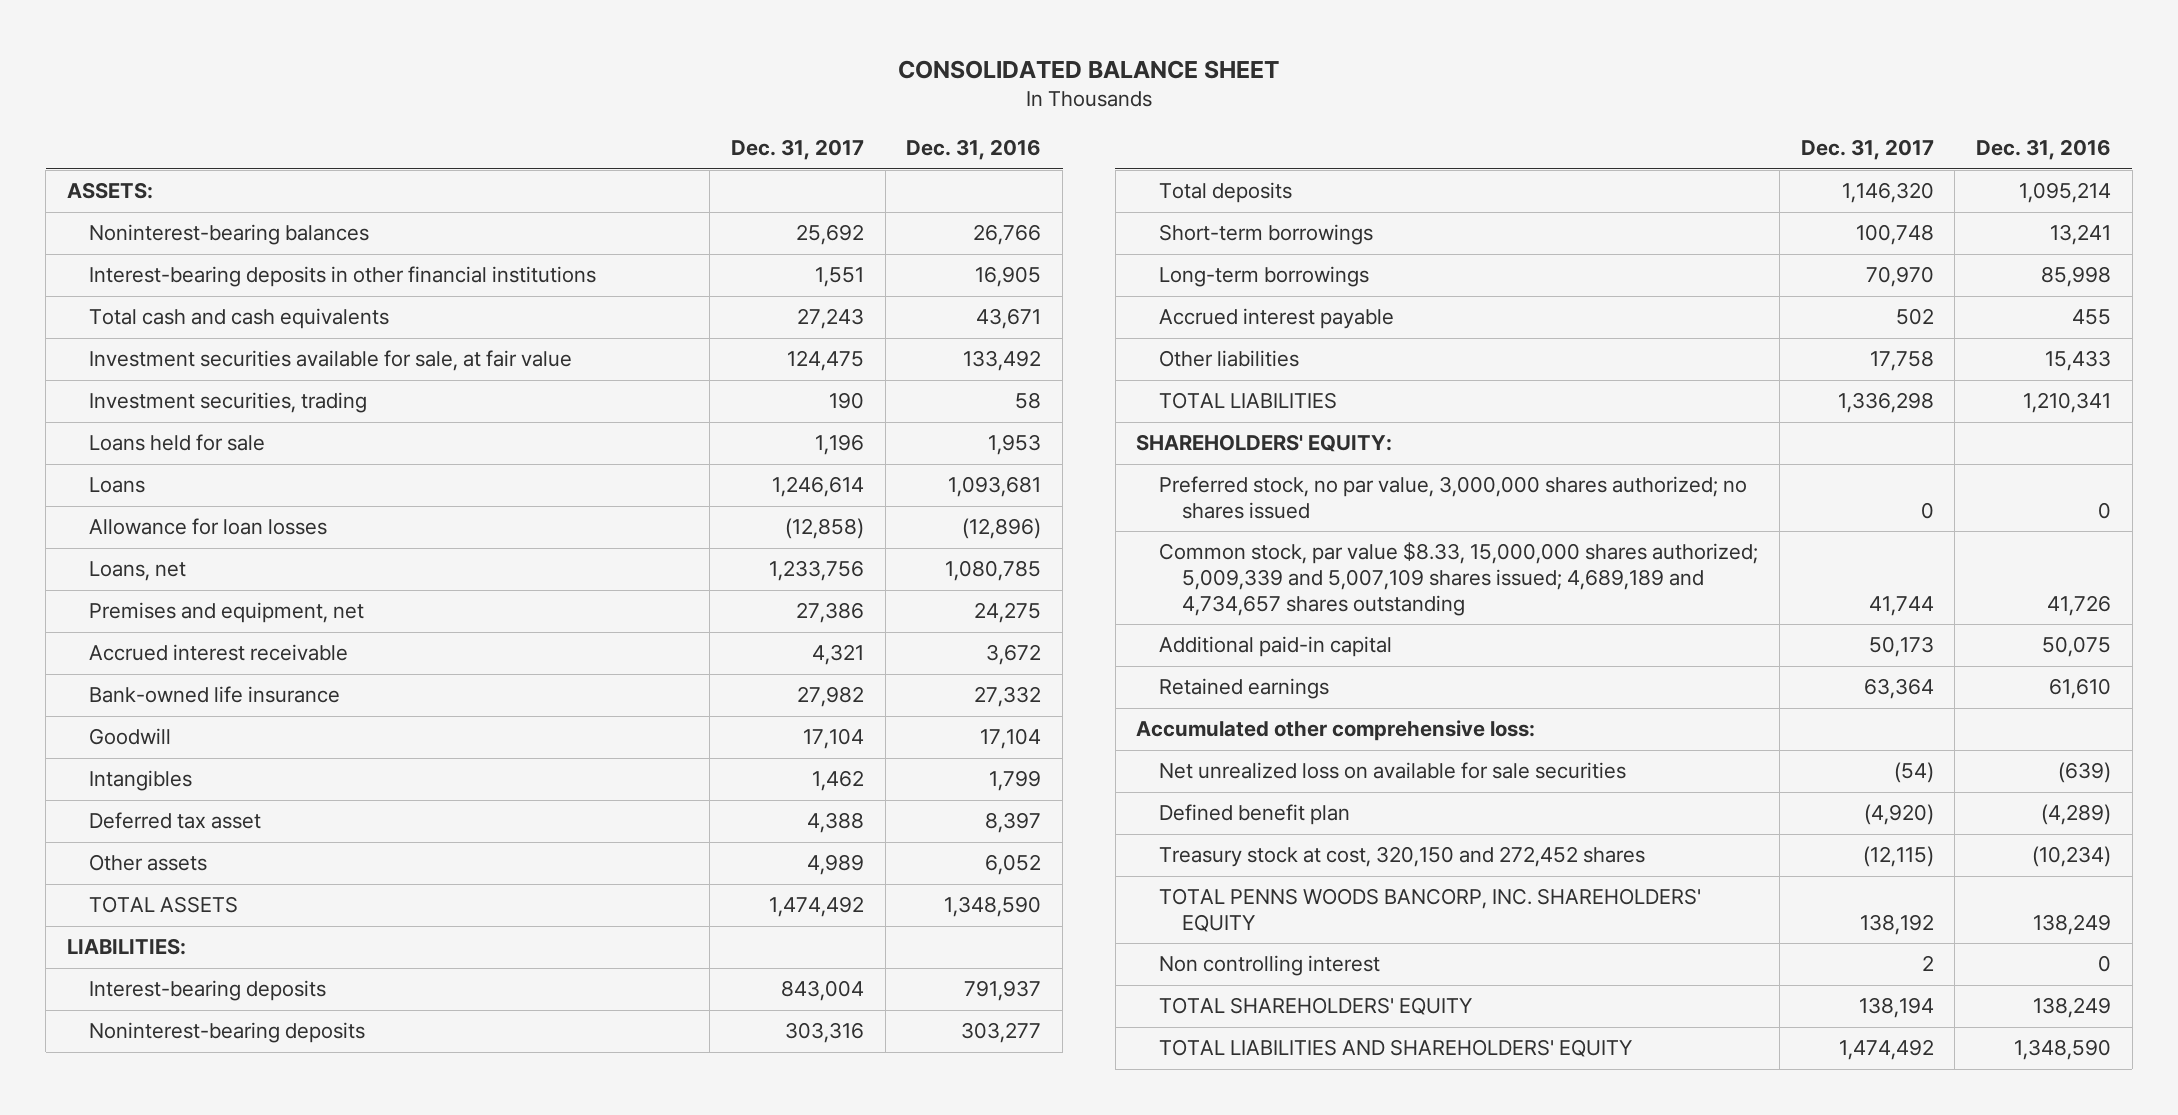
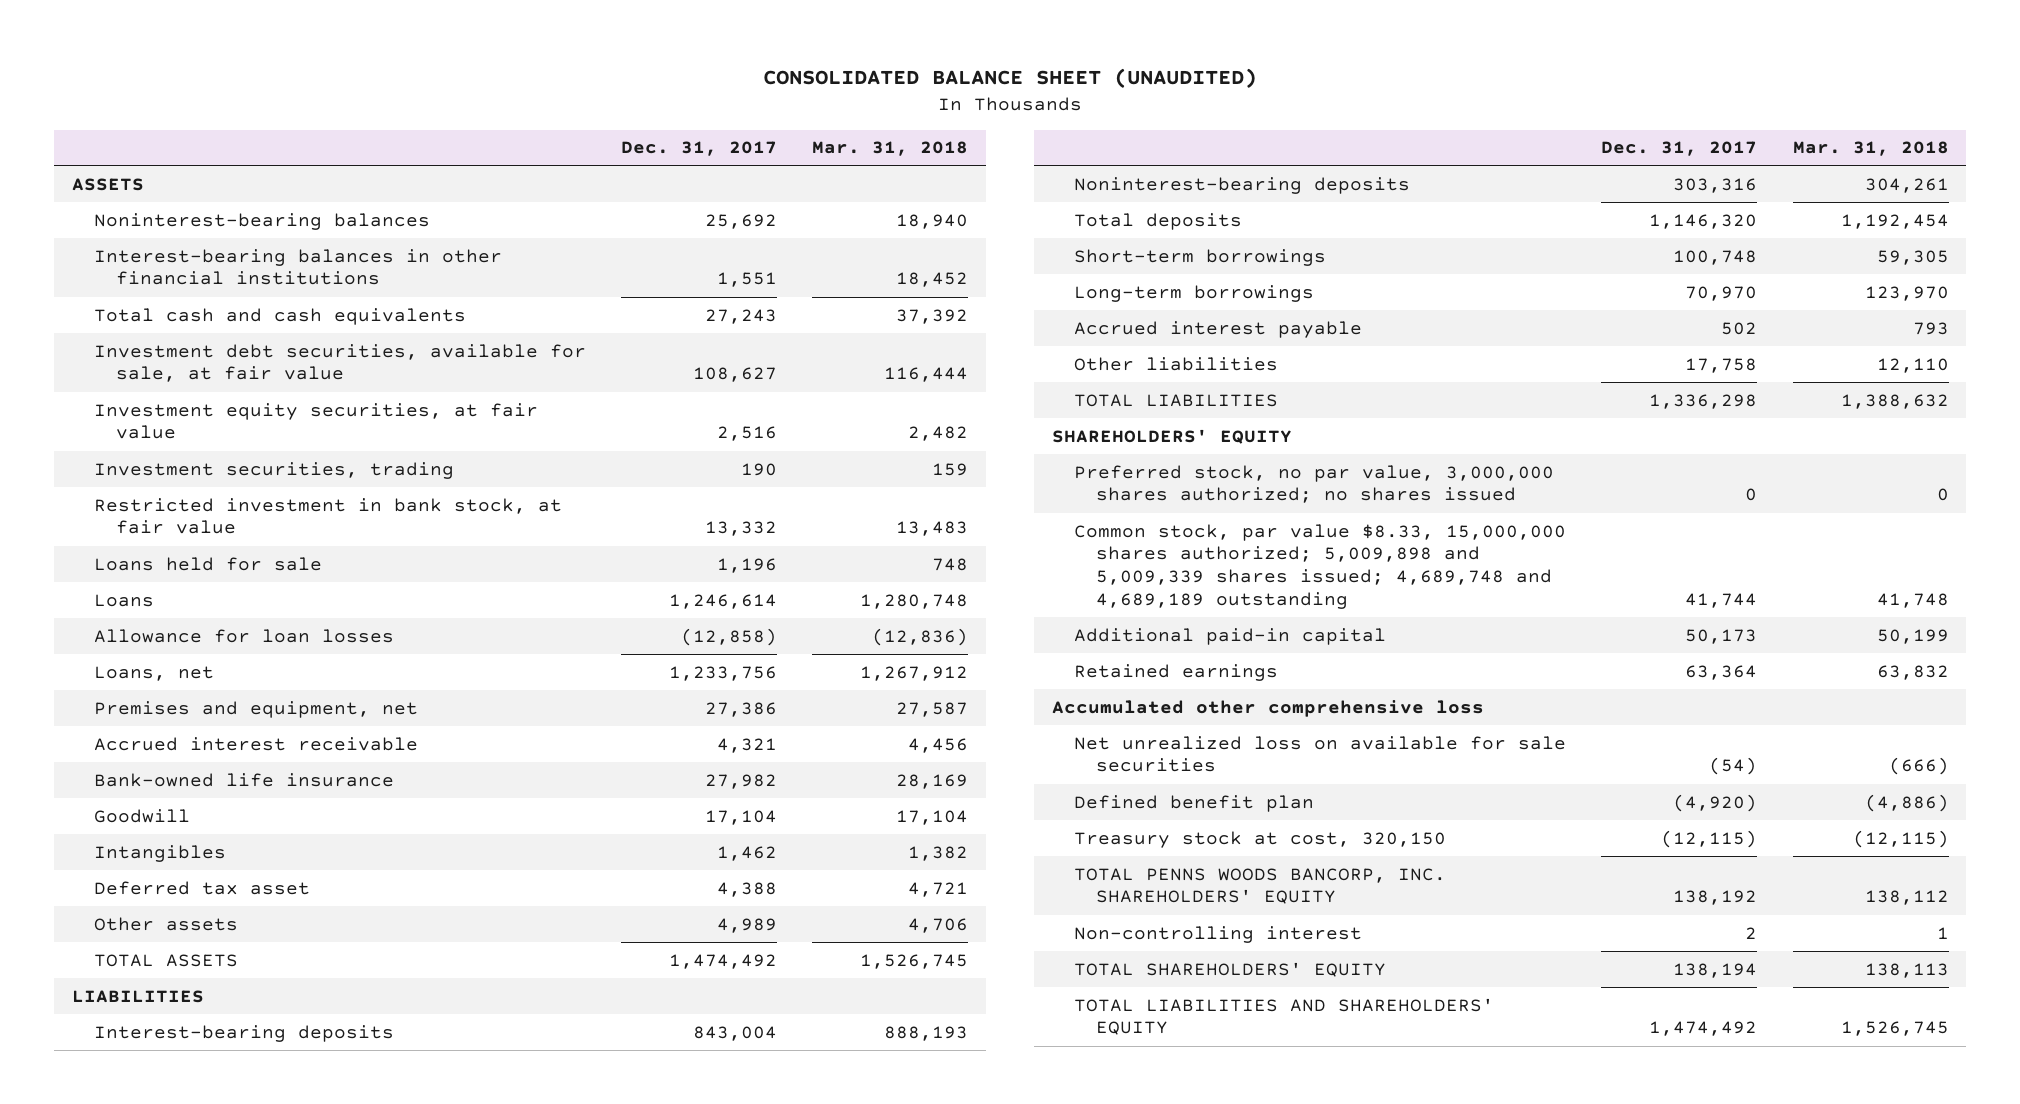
- CONSOLIDATED BALANCE SHEET
+ CONSOLIDATED BALANCE SHEET (UNAUDITED)
- | Dec. 31, 2017 | Dec. 31, 2016
+ | Dec. 31, 2017 | Mar. 31, 2018
- ASSETS:
+ ASSETS
- Interest-bearing deposits in other financial institutions | 1,551 | 16,905
+ Interest-bearing balances in other financial institutions | 1,551 | 18,452
- Investment securities available for sale, at fair value | 124,475 | 133,492
+ Investment debt securities, available for sale, at fair value | 108,627 | 116,444
+ Investment equity securities, at fair value | 2,516 | 2,482
+ Restricted investment in bank stock, at fair value | 13,332 | 13,483
- LIABILITIES:
+ LIABILITIES
- SHAREHOLDERS' EQUITY:
+ SHAREHOLDERS' EQUITY
- Common stock, par value $8.33, 15,000,000 shares authorized; 5,009,339 and 5,007,109 shares issued; 4,689,189 and 4,734,657 shares outstanding | 41,744 | 41,726
+ Common stock, par value $8.33, 15,000,000 shares authorized; 5,009,898 and 5,009,339 shares issued; 4,689,748 and 4,689,189 outstanding | 41,744 | 41,748
- Accumulated other comprehensive loss:
+ Accumulated other comprehensive loss
- Treasury stock at cost, 320,150 and 272,452 shares | (12,115) | (10,234)
+ Treasury stock at cost, 320,150 | (12,115) | (12,115)
- Non controlling interest | 2 | 0
+ Non-controlling interest | 2 | 1

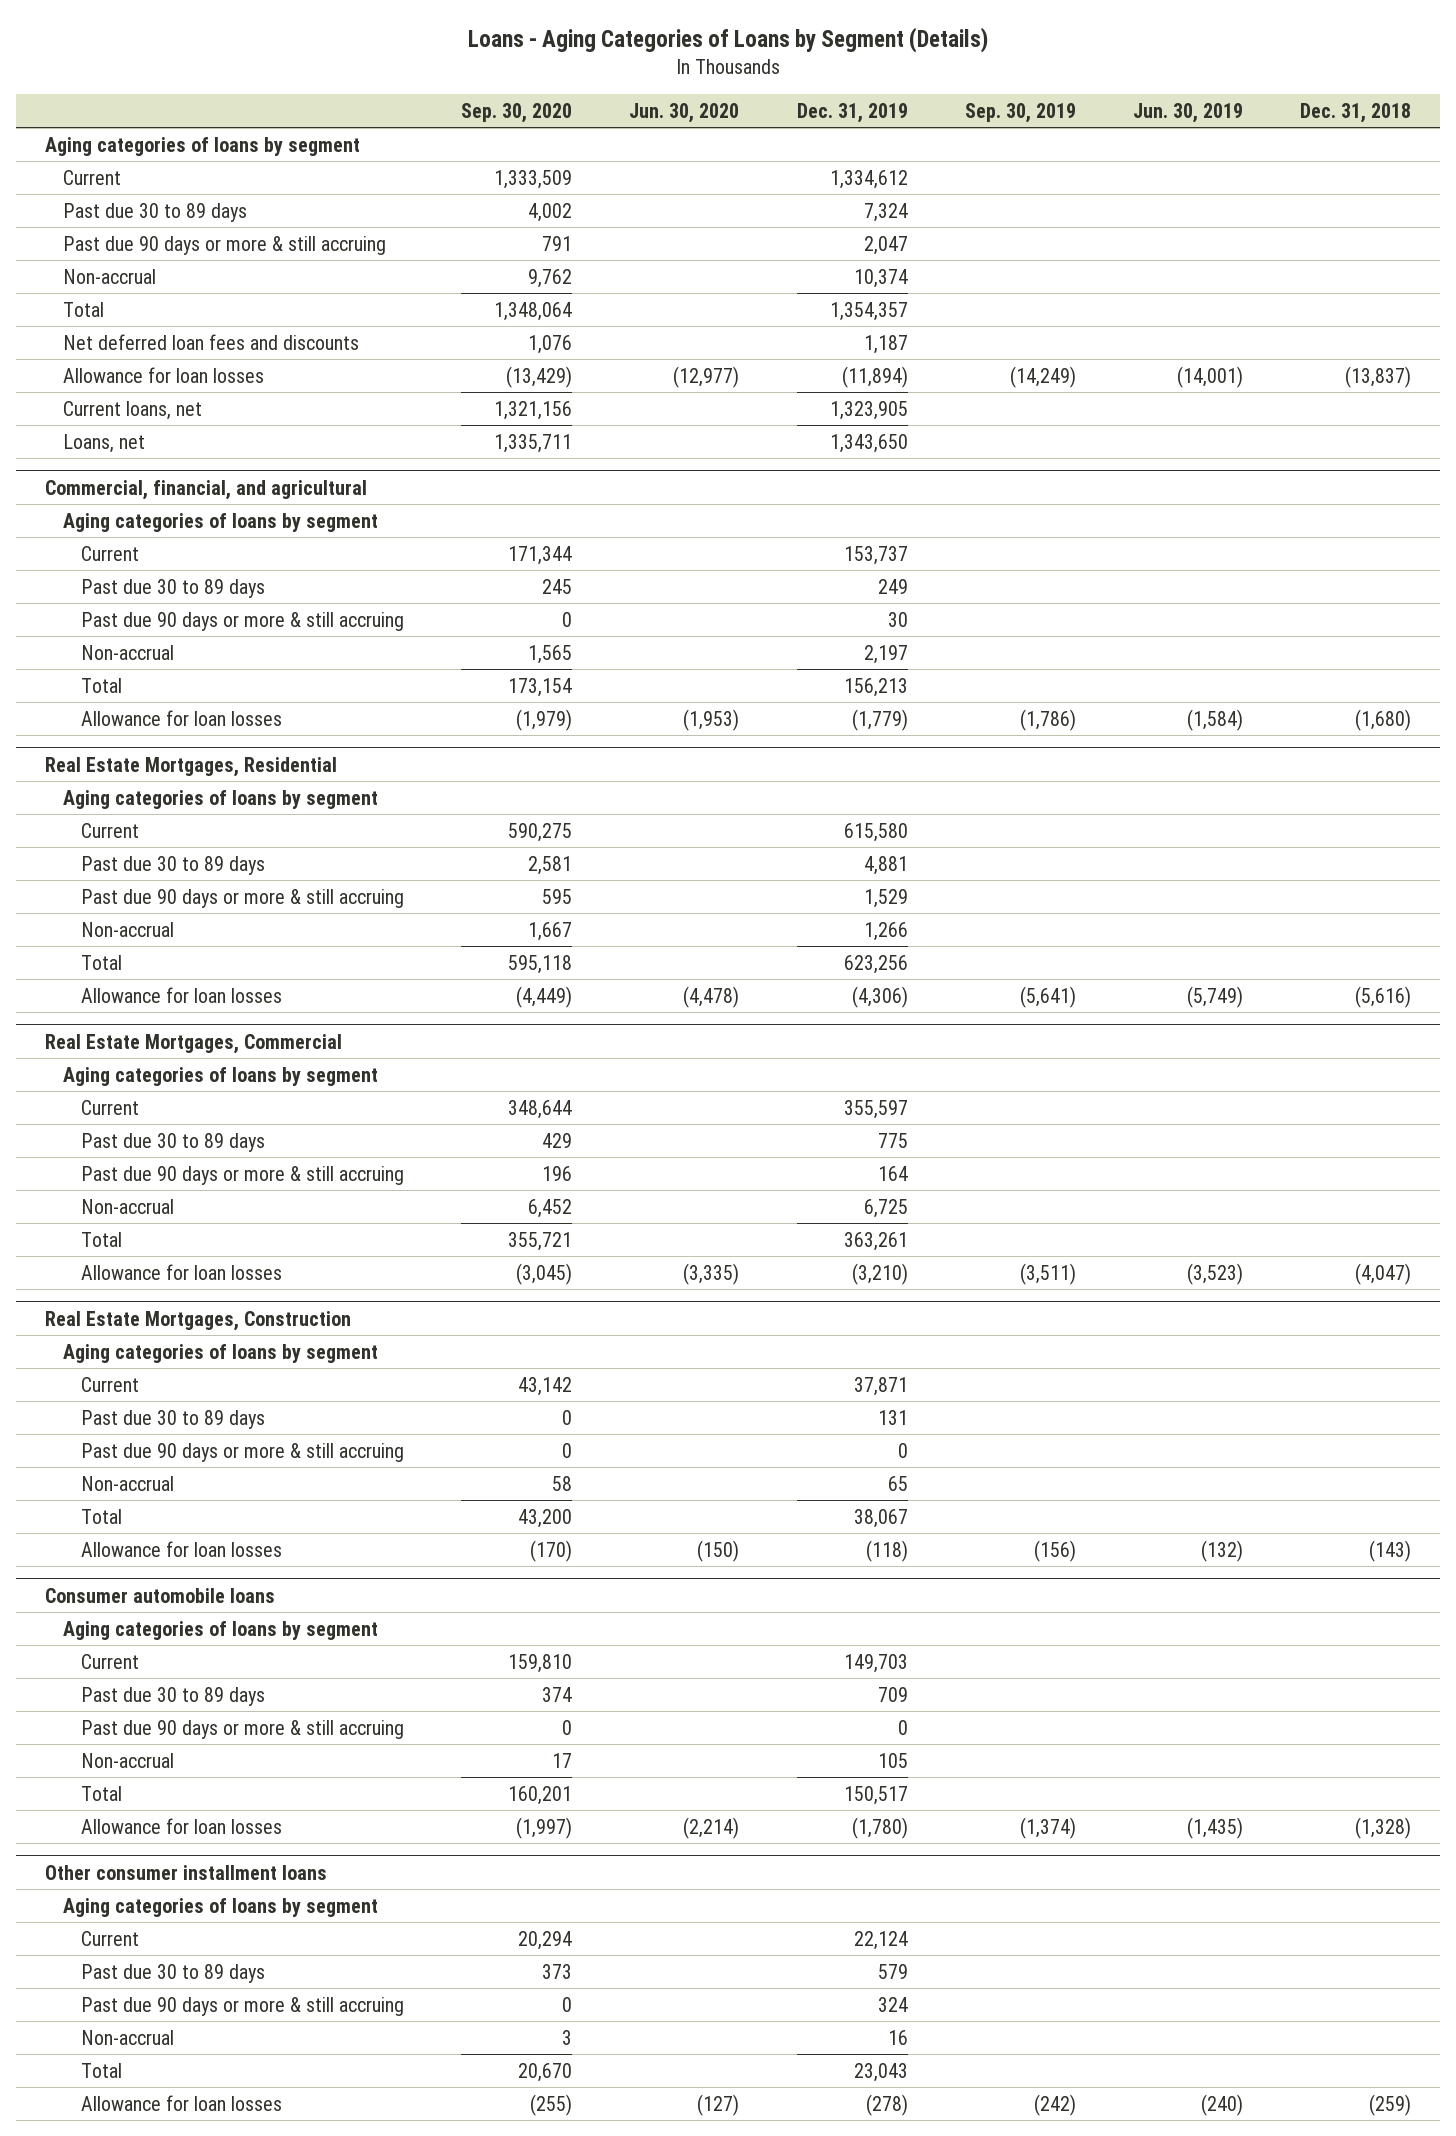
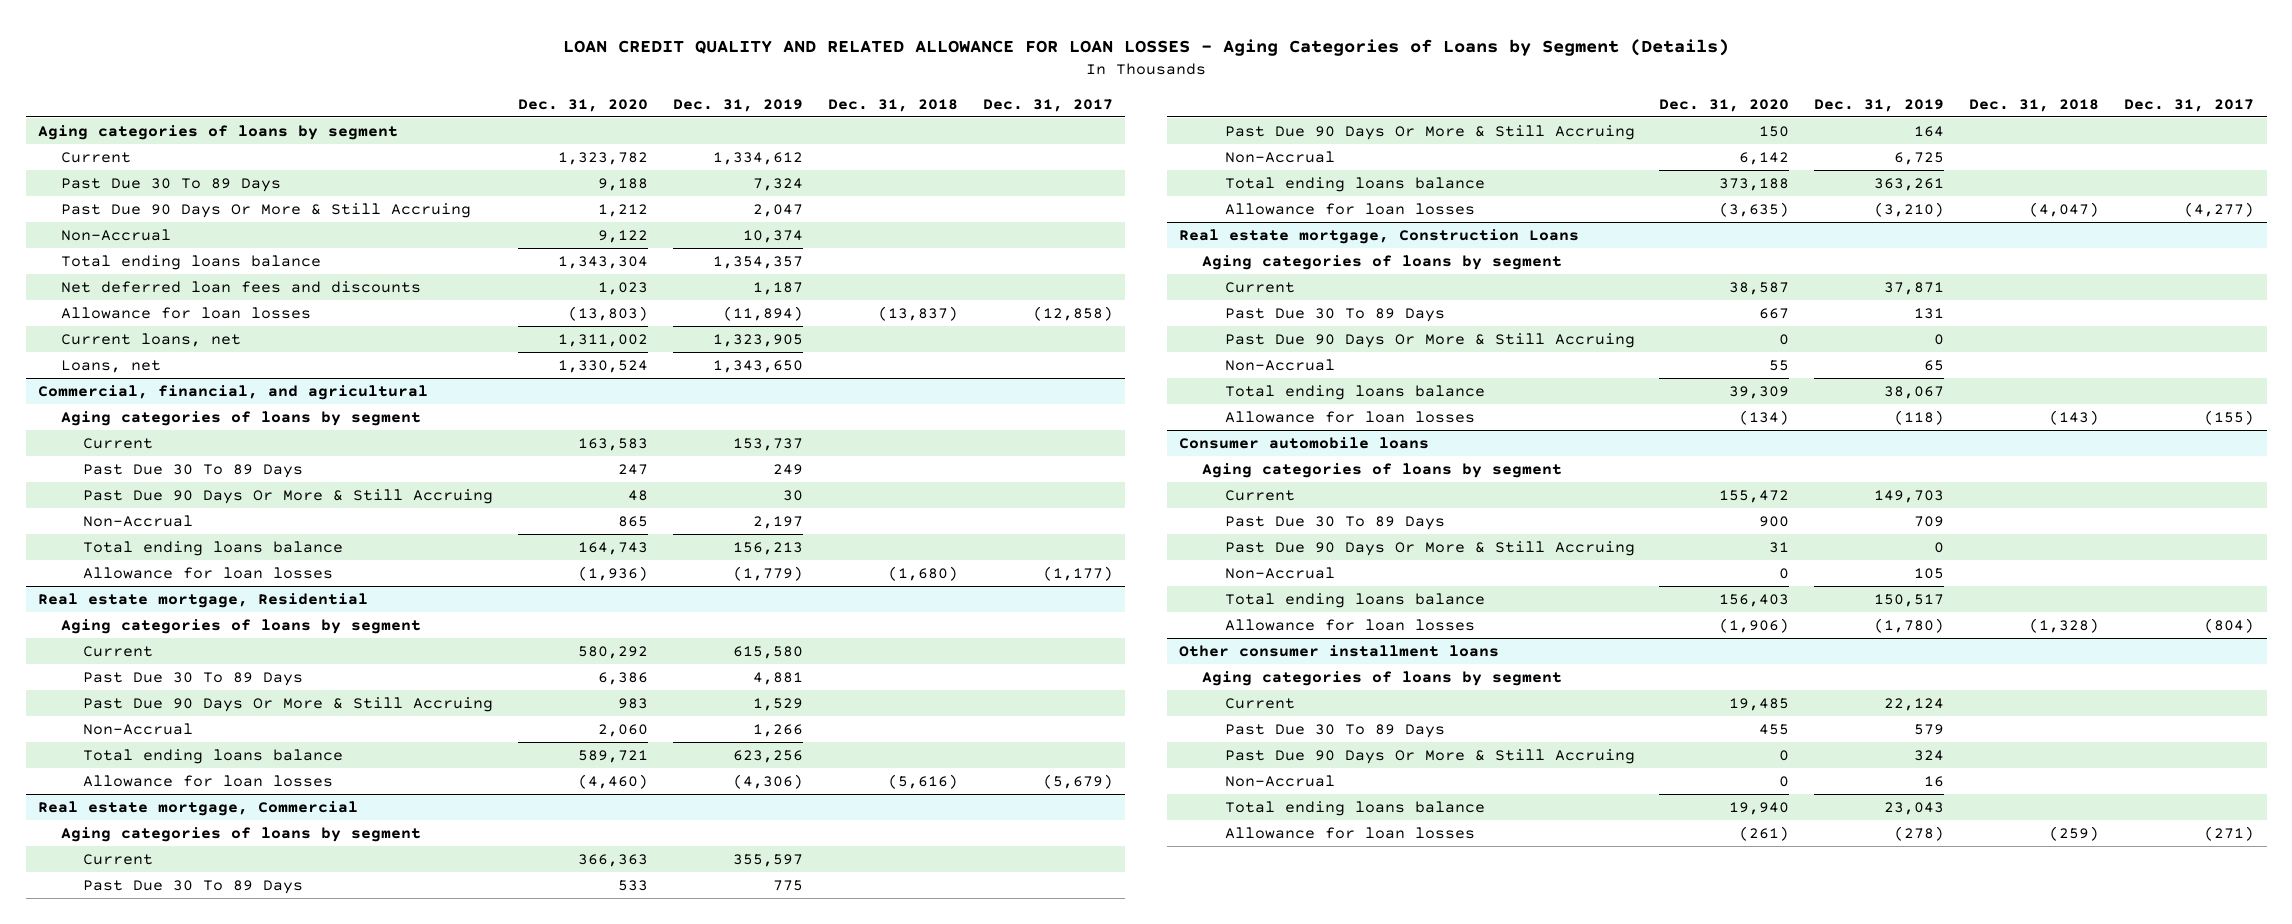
- Loans - Aging Categories of Loans by Segment (Details)
+ LOAN CREDIT QUALITY AND RELATED ALLOWANCE FOR LOAN LOSSES - Aging Categories of Loans by Segment (Details)
- | Sep. 30, 2020 | Jun. 30, 2020 | Dec. 31, 2019 | Sep. 30, 2019 | Jun. 30, 2019 | Dec. 31, 2018
+ | Dec. 31, 2020 | Dec. 31, 2019 | Dec. 31, 2018 | Dec. 31, 2017
- Past due 30 to 89 days | 4,002 | | 7,324 | | |
- Past due 90 days or more & still accruing | 791 | | 2,047 | | |
- Non-accrual | 9,762 | | 10,374 | | |
- Total | 1,348,064 | | 1,354,357 | | |
+ Past Due 30 To 89 Days | 9,188 | 7,324 | |
+ Past Due 90 Days Or More & Still Accruing | 1,212 | 2,047 | |
+ Non-Accrual | 9,122 | 10,374 | |
+ Total ending loans balance | 1,343,304 | 1,354,357 | |
@ Commercial, financial, and agricultural
- Past due 30 to 89 days | 245 | | 249 | | |
- Past due 90 days or more & still accruing | 0 | | 30 | | |
- Non-accrual | 1,565 | | 2,197 | | |
- Total | 173,154 | | 156,213 | | |
+ Past Due 30 To 89 Days | 247 | 249 | |
+ Past Due 90 Days Or More & Still Accruing | 48 | 30 | |
+ Non-Accrual | 865 | 2,197 | |
+ Total ending loans balance | 164,743 | 156,213 | |
- Real Estate Mortgages, Residential
+ Real estate mortgage, Residential
- Past due 30 to 89 days | 2,581 | | 4,881 | | |
- Past due 90 days or more & still accruing | 595 | | 1,529 | | |
- Non-accrual | 1,667 | | 1,266 | | |
- Total | 595,118 | | 623,256 | | |
+ Past Due 30 To 89 Days | 6,386 | 4,881 | |
+ Past Due 90 Days Or More & Still Accruing | 983 | 1,529 | |
+ Non-Accrual | 2,060 | 1,266 | |
+ Total ending loans balance | 589,721 | 623,256 | |
- Real Estate Mortgages, Commercial
+ Real estate mortgage, Commercial
- Past due 30 to 89 days | 429 | | 775 | | |
- Past due 90 days or more & still accruing | 196 | | 164 | | |
- Non-accrual | 6,452 | | 6,725 | | |
- Total | 355,721 | | 363,261 | | |
+ Past Due 30 To 89 Days | 533 | 775 | |
+ Past Due 90 Days Or More & Still Accruing | 150 | 164 | |
+ Non-Accrual | 6,142 | 6,725 | |
+ Total ending loans balance | 373,188 | 363,261 | |
- Real Estate Mortgages, Construction
+ Real estate mortgage, Construction Loans
- Past due 30 to 89 days | 0 | | 131 | | |
- Past due 90 days or more & still accruing | 0 | | 0 | | |
- Non-accrual | 58 | | 65 | | |
- Total | 43,200 | | 38,067 | | |
+ Past Due 30 To 89 Days | 667 | 131 | |
+ Past Due 90 Days Or More & Still Accruing | 0 | 0 | |
+ Non-Accrual | 55 | 65 | |
+ Total ending loans balance | 39,309 | 38,067 | |
@ Consumer automobile loans
- Past due 30 to 89 days | 374 | | 709 | | |
- Past due 90 days or more & still accruing | 0 | | 0 | | |
- Non-accrual | 17 | | 105 | | |
- Total | 160,201 | | 150,517 | | |
+ Past Due 30 To 89 Days | 900 | 709 | |
+ Past Due 90 Days Or More & Still Accruing | 31 | 0 | |
+ Non-Accrual | 0 | 105 | |
+ Total ending loans balance | 156,403 | 150,517 | |
@ Other consumer installment loans
- Past due 30 to 89 days | 373 | | 579 | | |
- Past due 90 days or more & still accruing | 0 | | 324 | | |
- Non-accrual | 3 | | 16 | | |
- Total | 20,670 | | 23,043 | | |
+ Past Due 30 To 89 Days | 455 | 579 | |
+ Past Due 90 Days Or More & Still Accruing | 0 | 324 | |
+ Non-Accrual | 0 | 16 | |
+ Total ending loans balance | 19,940 | 23,043 | |

